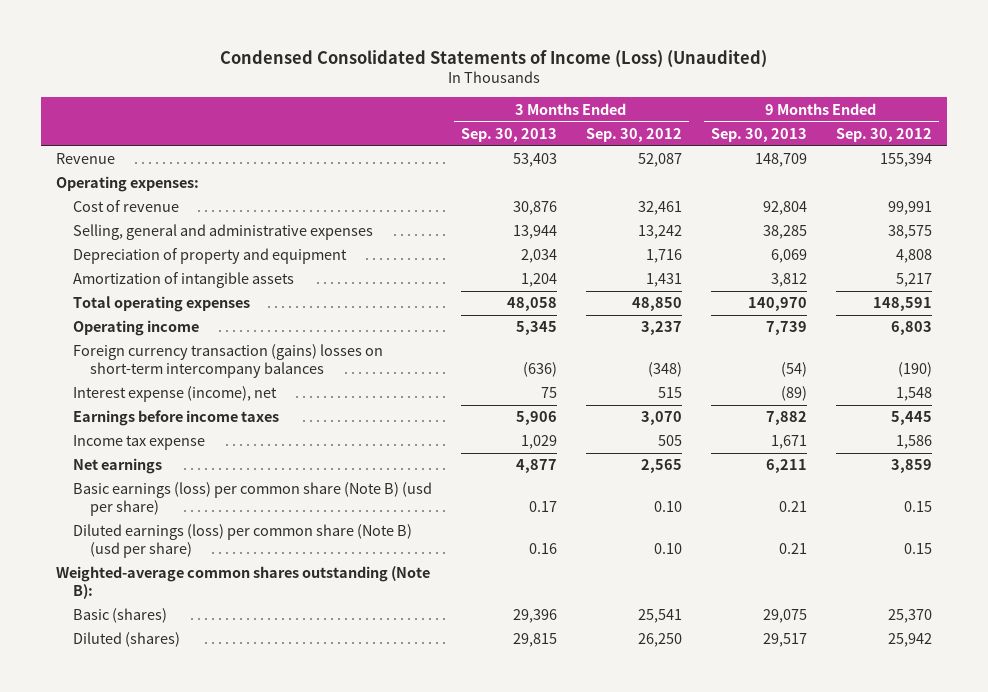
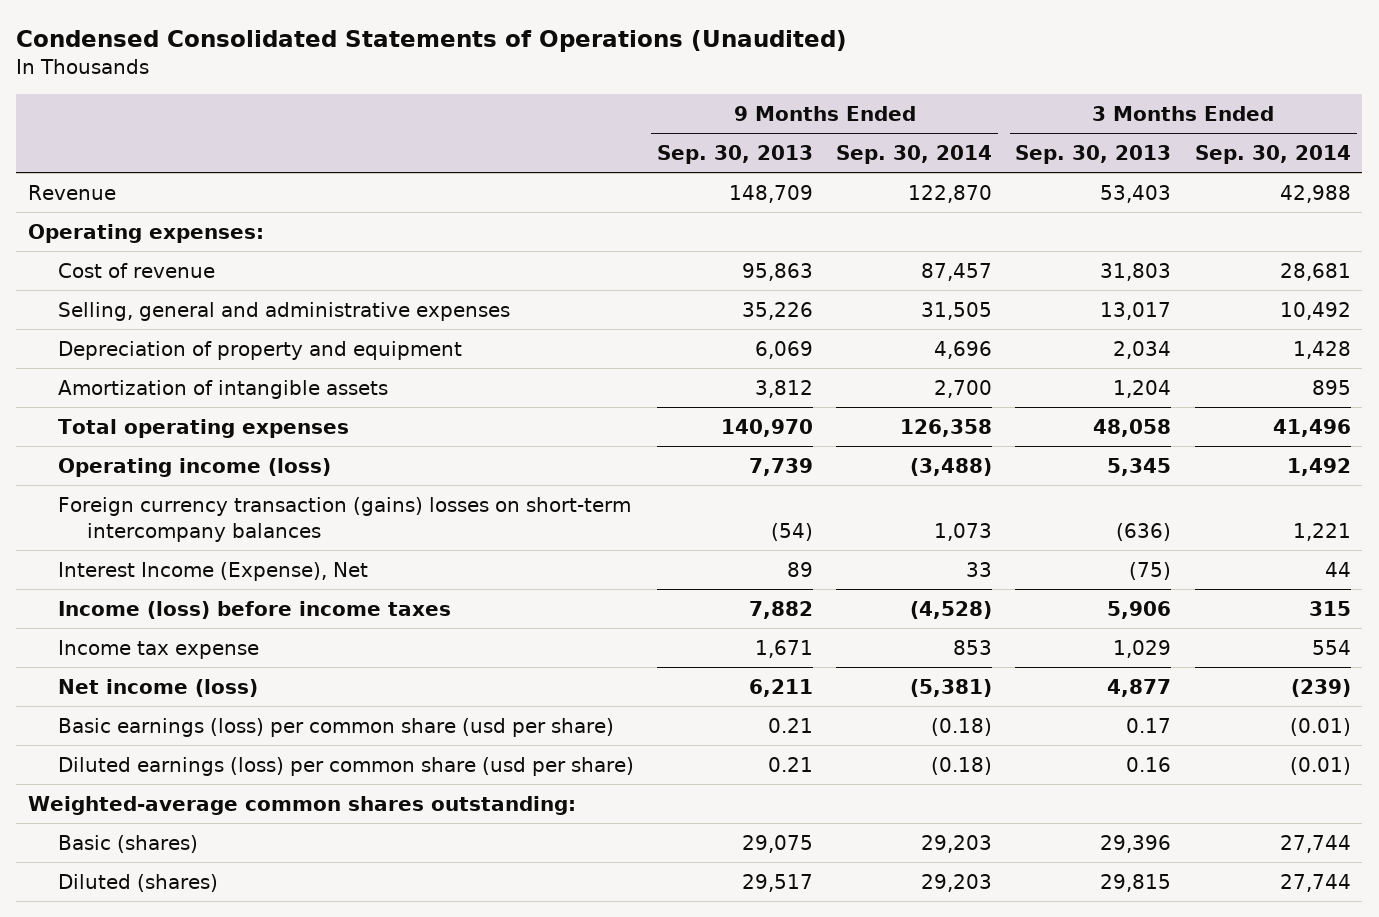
- Condensed Consolidated Statements of Income (Loss) (Unaudited)
+ Condensed Consolidated Statements of Operations (Unaudited)
- | 3 Months Ended Sep. 30, 2013 | 3 Months Ended Sep. 30, 2012 | 9 Months Ended Sep. 30, 2013 | 9 Months Ended Sep. 30, 2012
+ | 9 Months Ended Sep. 30, 2013 | 9 Months Ended Sep. 30, 2014 | 3 Months Ended Sep. 30, 2013 | 3 Months Ended Sep. 30, 2014
- Cost of revenue | 30,876 | 32,461 | 92,804 | 99,991
- Selling, general and administrative expenses | 13,944 | 13,242 | 38,285 | 38,575
+ Cost of revenue | 95,863 | 87,457 | 31,803 | 28,681
+ Selling, general and administrative expenses | 35,226 | 31,505 | 13,017 | 10,492
- Operating income | 5,345 | 3,237 | 7,739 | 6,803
+ Operating income (loss) | 7,739 | (3,488) | 5,345 | 1,492
- Interest expense (income), net | 75 | 515 | (89) | 1,548
- Earnings before income taxes | 5,906 | 3,070 | 7,882 | 5,445
+ Interest Income (Expense), Net | 89 | 33 | (75) | 44
+ Income (loss) before income taxes | 7,882 | (4,528) | 5,906 | 315
- Net earnings | 4,877 | 2,565 | 6,211 | 3,859
- Basic earnings (loss) per common share (Note B) (usd per share) | 0.17 | 0.10 | 0.21 | 0.15
- Diluted earnings (loss) per common share (Note B) (usd per share) | 0.16 | 0.10 | 0.21 | 0.15
- Weighted-average common shares outstanding (Note B):
+ Net income (loss) | 6,211 | (5,381) | 4,877 | (239)
+ Basic earnings (loss) per common share (usd per share) | 0.21 | (0.18) | 0.17 | (0.01)
+ Diluted earnings (loss) per common share (usd per share) | 0.21 | (0.18) | 0.16 | (0.01)
+ Weighted-average common shares outstanding:

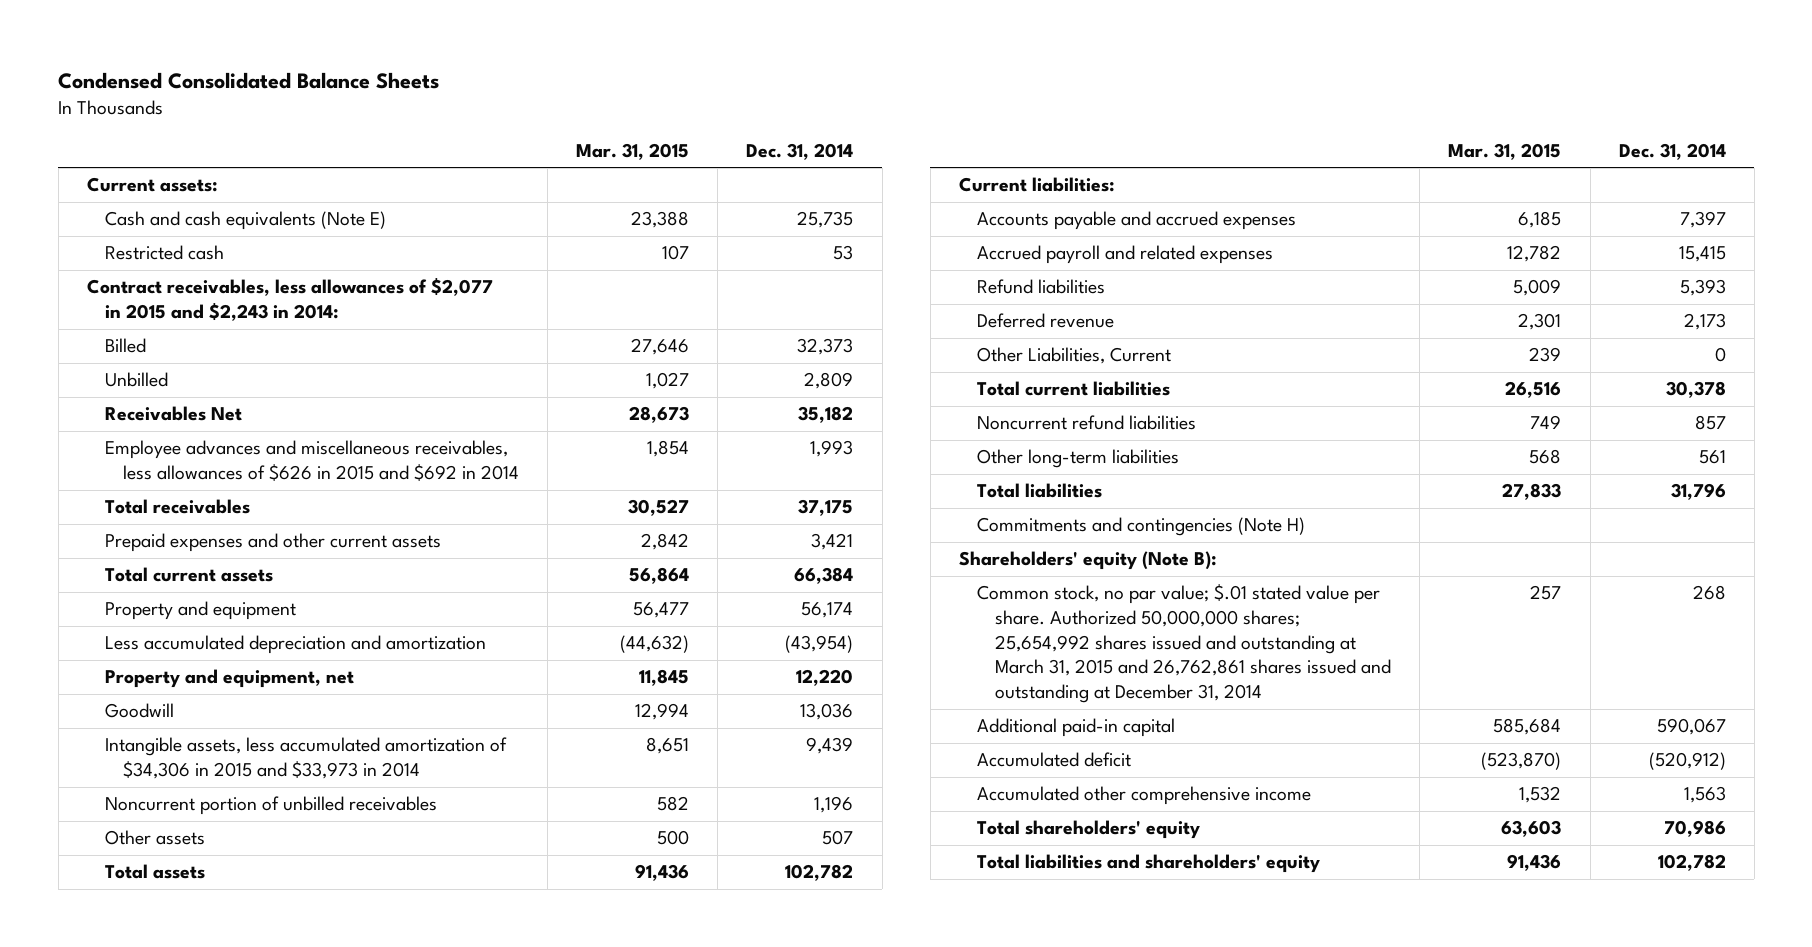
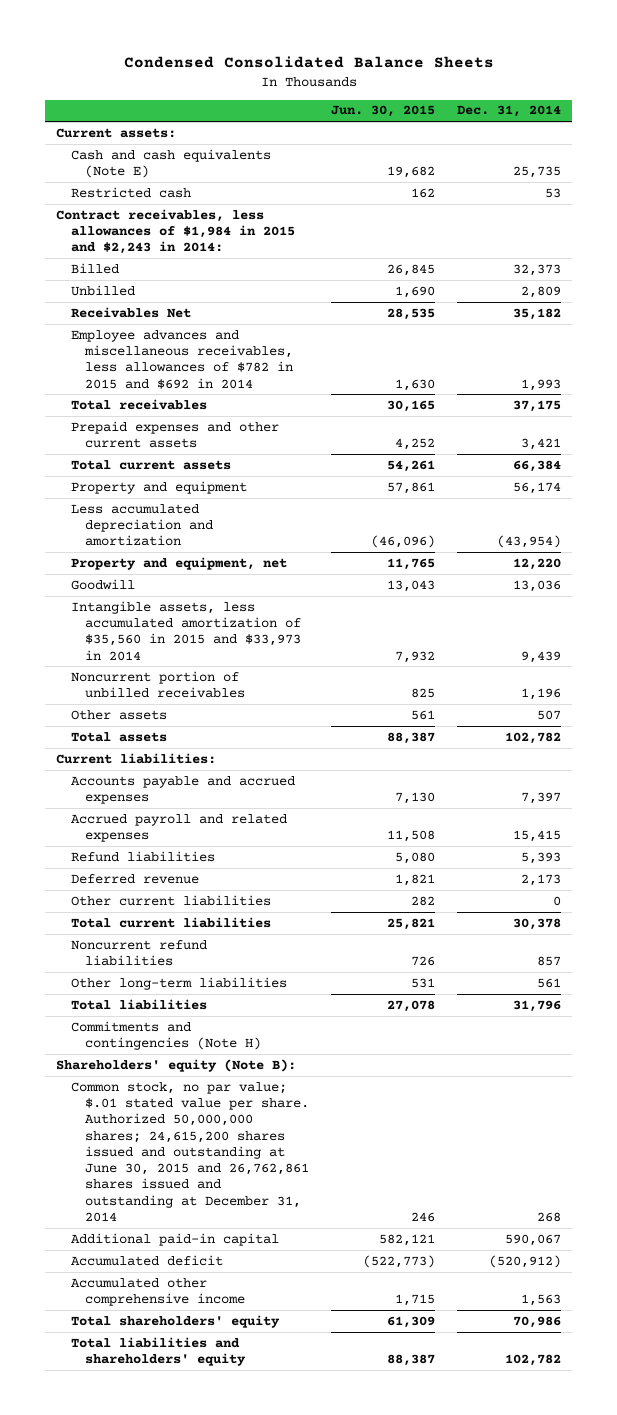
- | Mar. 31, 2015 | Dec. 31, 2014
+ | Jun. 30, 2015 | Dec. 31, 2014
- Contract receivables, less allowances of $2,077 in 2015 and $2,243 in 2014:
+ Contract receivables, less allowances of $1,984 in 2015 and $2,243 in 2014:
- Employee advances and miscellaneous receivables, less allowances of $626 in 2015 and $692 in 2014 | 1,854 | 1,993
+ Employee advances and miscellaneous receivables, less allowances of $782 in 2015 and $692 in 2014 | 1,630 | 1,993
- Intangible assets, less accumulated amortization of $34,306 in 2015 and $33,973 in 2014 | 8,651 | 9,439
+ Intangible assets, less accumulated amortization of $35,560 in 2015 and $33,973 in 2014 | 7,932 | 9,439
- Other Liabilities, Current | 239 | 0
+ Other current liabilities | 282 | 0
- Common stock, no par value; $.01 stated value per share. Authorized 50,000,000 shares; 25,654,992 shares issued and outstanding at March 31, 2015 and 26,762,861 shares issued and outstanding at December 31, 2014 | 257 | 268
+ Common stock, no par value; $.01 stated value per share. Authorized 50,000,000 shares; 24,615,200 shares issued and outstanding at June 30, 2015 and 26,762,861 shares issued and outstanding at December 31, 2014 | 246 | 268

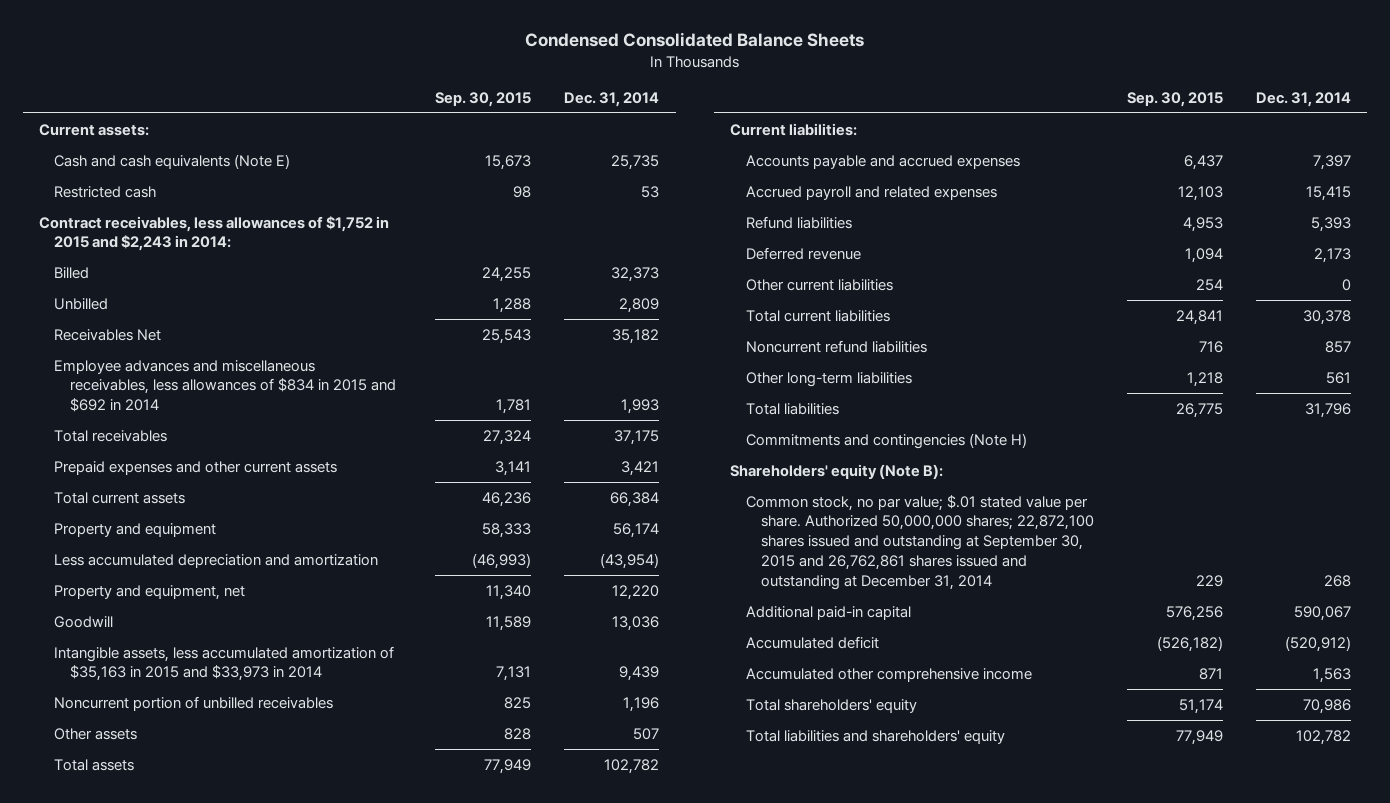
- | Jun. 30, 2015 | Dec. 31, 2014
+ | Sep. 30, 2015 | Dec. 31, 2014
- Contract receivables, less allowances of $1,984 in 2015 and $2,243 in 2014:
+ Contract receivables, less allowances of $1,752 in 2015 and $2,243 in 2014:
- Employee advances and miscellaneous receivables, less allowances of $782 in 2015 and $692 in 2014 | 1,630 | 1,993
+ Employee advances and miscellaneous receivables, less allowances of $834 in 2015 and $692 in 2014 | 1,781 | 1,993
- Intangible assets, less accumulated amortization of $35,560 in 2015 and $33,973 in 2014 | 7,932 | 9,439
+ Intangible assets, less accumulated amortization of $35,163 in 2015 and $33,973 in 2014 | 7,131 | 9,439
- Common stock, no par value; $.01 stated value per share. Authorized 50,000,000 shares; 24,615,200 shares issued and outstanding at June 30, 2015 and 26,762,861 shares issued and outstanding at December 31, 2014 | 246 | 268
+ Common stock, no par value; $.01 stated value per share. Authorized 50,000,000 shares; 22,872,100 shares issued and outstanding at September 30, 2015 and 26,762,861 shares issued and outstanding at December 31, 2014 | 229 | 268

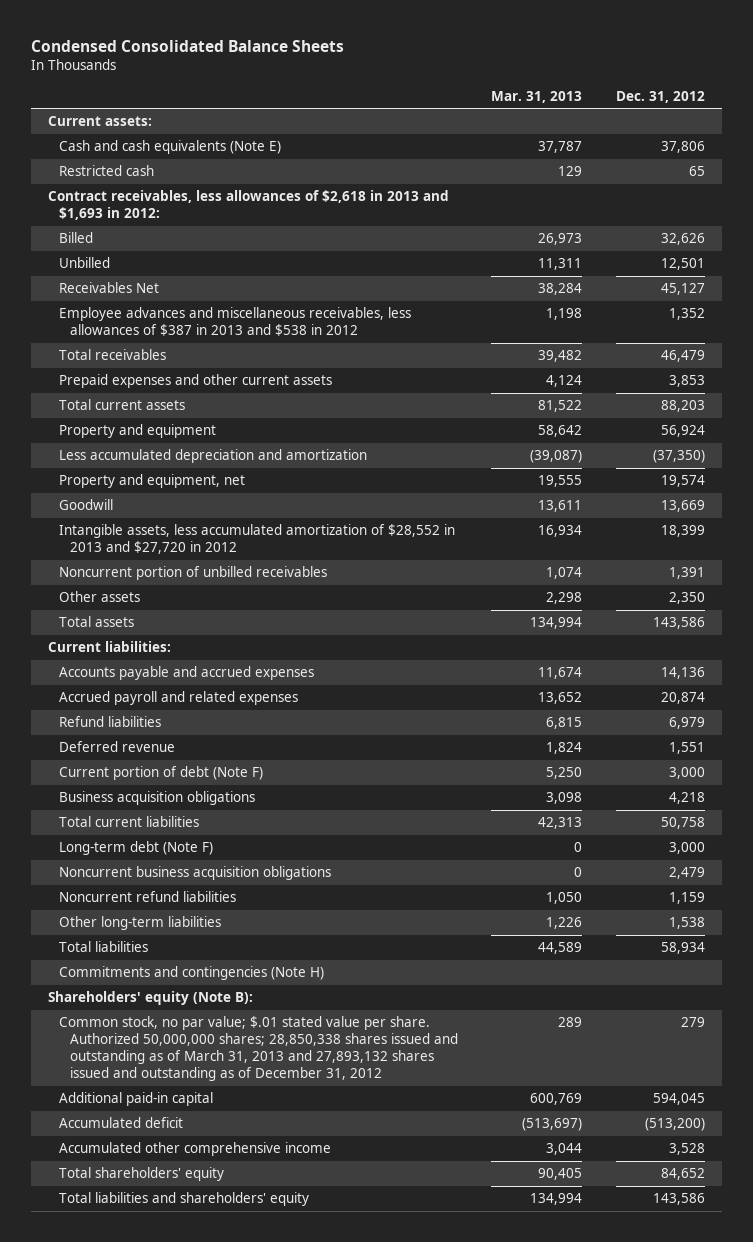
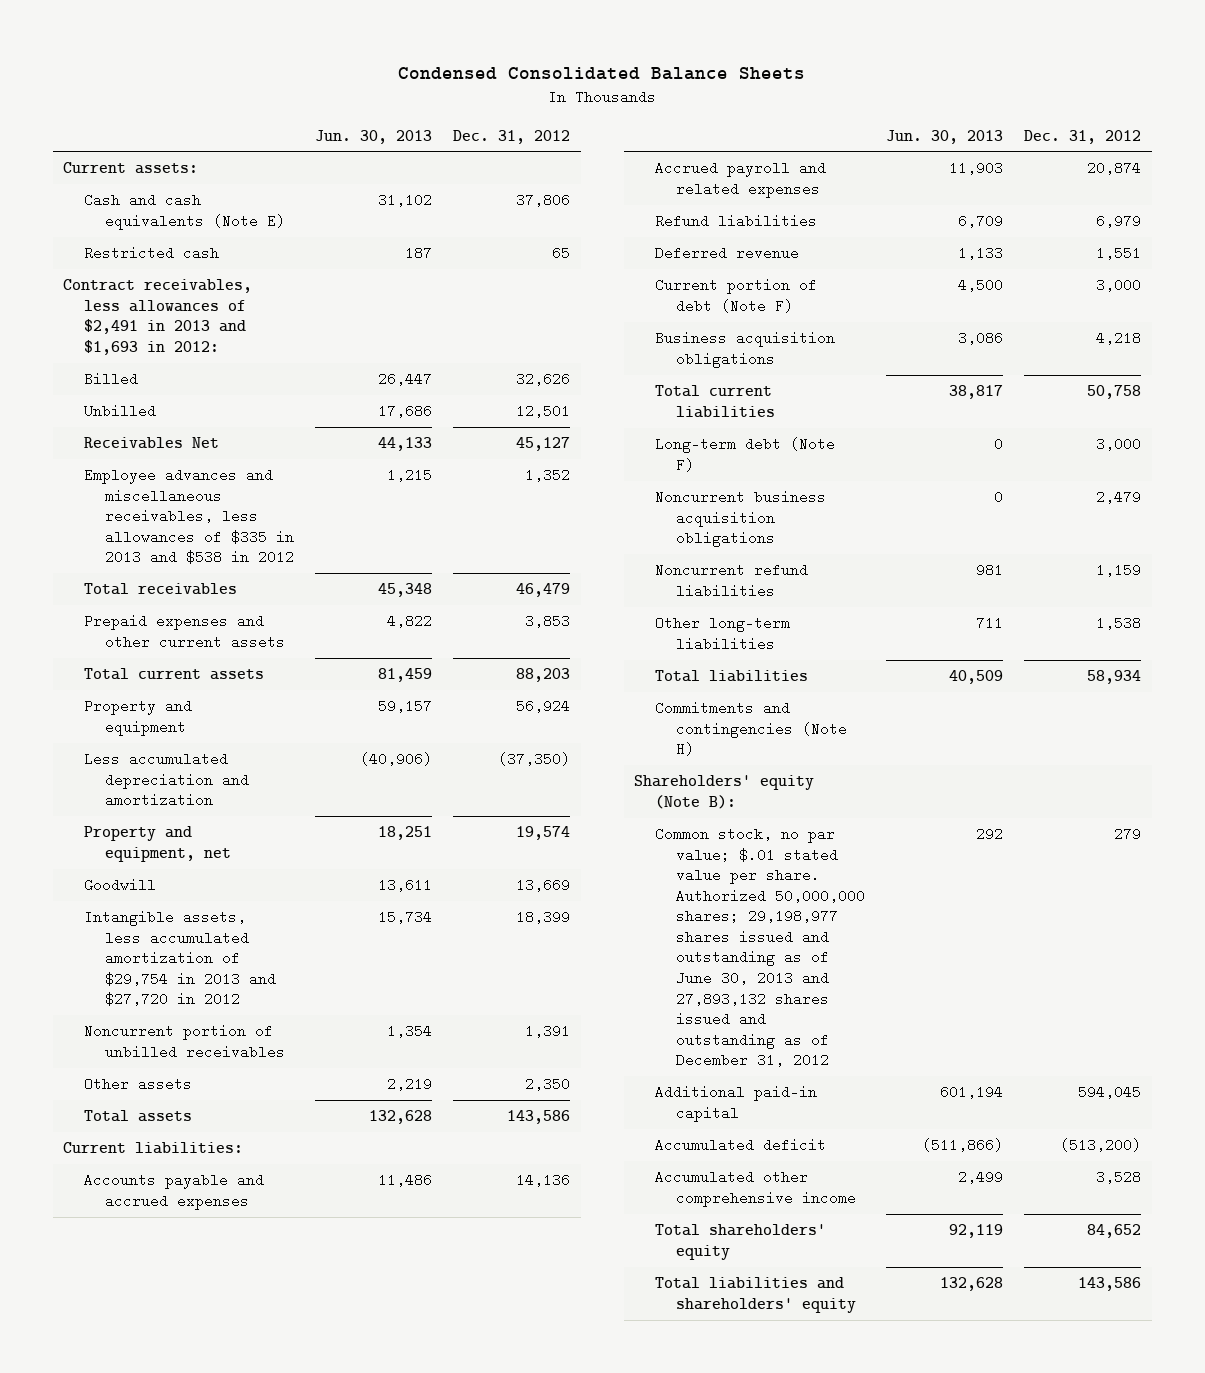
- | Mar. 31, 2013 | Dec. 31, 2012
+ | Jun. 30, 2013 | Dec. 31, 2012
- Contract receivables, less allowances of $2,618 in 2013 and $1,693 in 2012:
+ Contract receivables, less allowances of $2,491 in 2013 and $1,693 in 2012:
- Employee advances and miscellaneous receivables, less allowances of $387 in 2013 and $538 in 2012 | 1,198 | 1,352
+ Employee advances and miscellaneous receivables, less allowances of $335 in 2013 and $538 in 2012 | 1,215 | 1,352
- Intangible assets, less accumulated amortization of $28,552 in 2013 and $27,720 in 2012 | 16,934 | 18,399
+ Intangible assets, less accumulated amortization of $29,754 in 2013 and $27,720 in 2012 | 15,734 | 18,399
- Common stock, no par value; $.01 stated value per share. Authorized 50,000,000 shares; 28,850,338 shares issued and outstanding as of March 31, 2013 and 27,893,132 shares issued and outstanding as of December 31, 2012 | 289 | 279
+ Common stock, no par value; $.01 stated value per share. Authorized 50,000,000 shares; 29,198,977 shares issued and outstanding as of June 30, 2013 and 27,893,132 shares issued and outstanding as of December 31, 2012 | 292 | 279

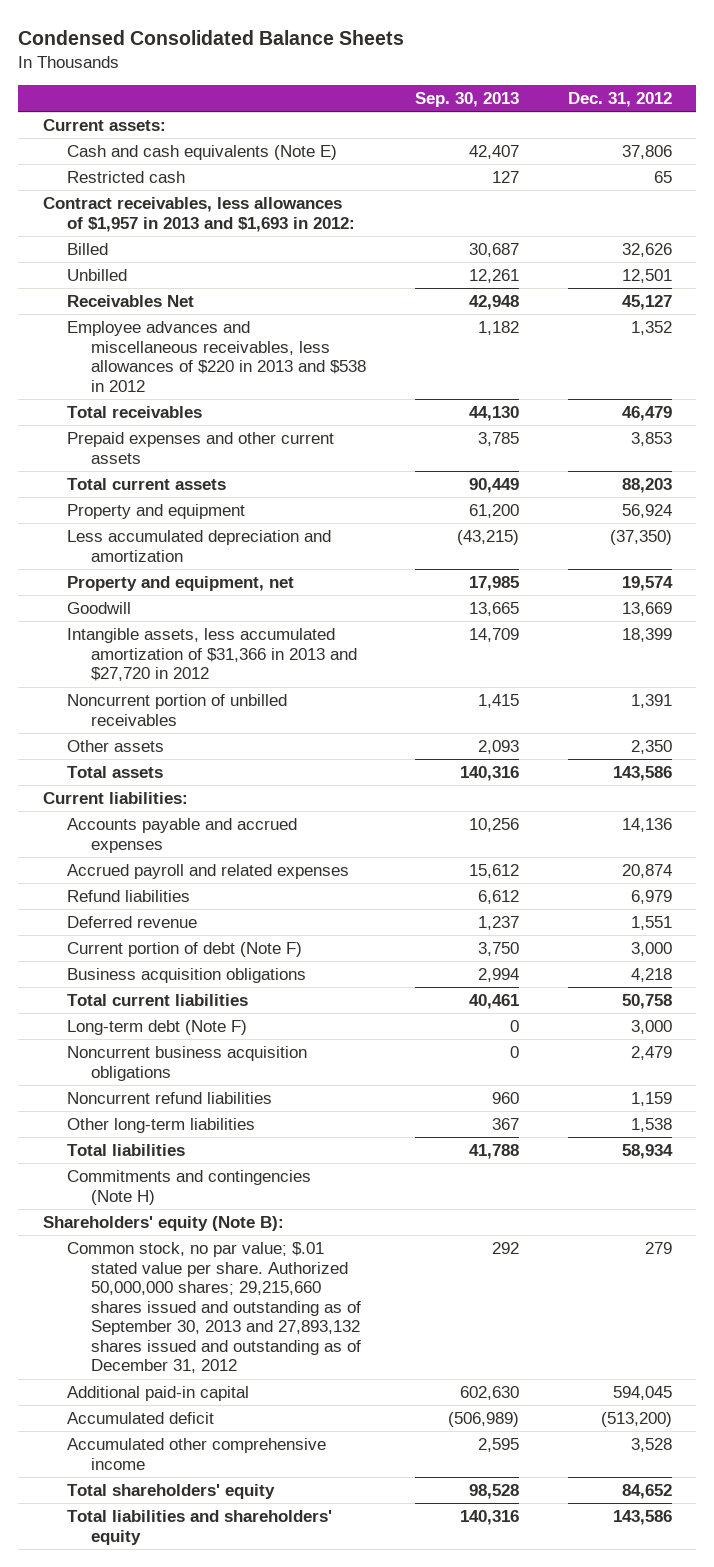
- | Jun. 30, 2013 | Dec. 31, 2012
+ | Sep. 30, 2013 | Dec. 31, 2012
- Contract receivables, less allowances of $2,491 in 2013 and $1,693 in 2012:
+ Contract receivables, less allowances of $1,957 in 2013 and $1,693 in 2012:
- Employee advances and miscellaneous receivables, less allowances of $335 in 2013 and $538 in 2012 | 1,215 | 1,352
+ Employee advances and miscellaneous receivables, less allowances of $220 in 2013 and $538 in 2012 | 1,182 | 1,352
- Intangible assets, less accumulated amortization of $29,754 in 2013 and $27,720 in 2012 | 15,734 | 18,399
+ Intangible assets, less accumulated amortization of $31,366 in 2013 and $27,720 in 2012 | 14,709 | 18,399
- Common stock, no par value; $.01 stated value per share. Authorized 50,000,000 shares; 29,198,977 shares issued and outstanding as of June 30, 2013 and 27,893,132 shares issued and outstanding as of December 31, 2012 | 292 | 279
+ Common stock, no par value; $.01 stated value per share. Authorized 50,000,000 shares; 29,215,660 shares issued and outstanding as of September 30, 2013 and 27,893,132 shares issued and outstanding as of December 31, 2012 | 292 | 279

